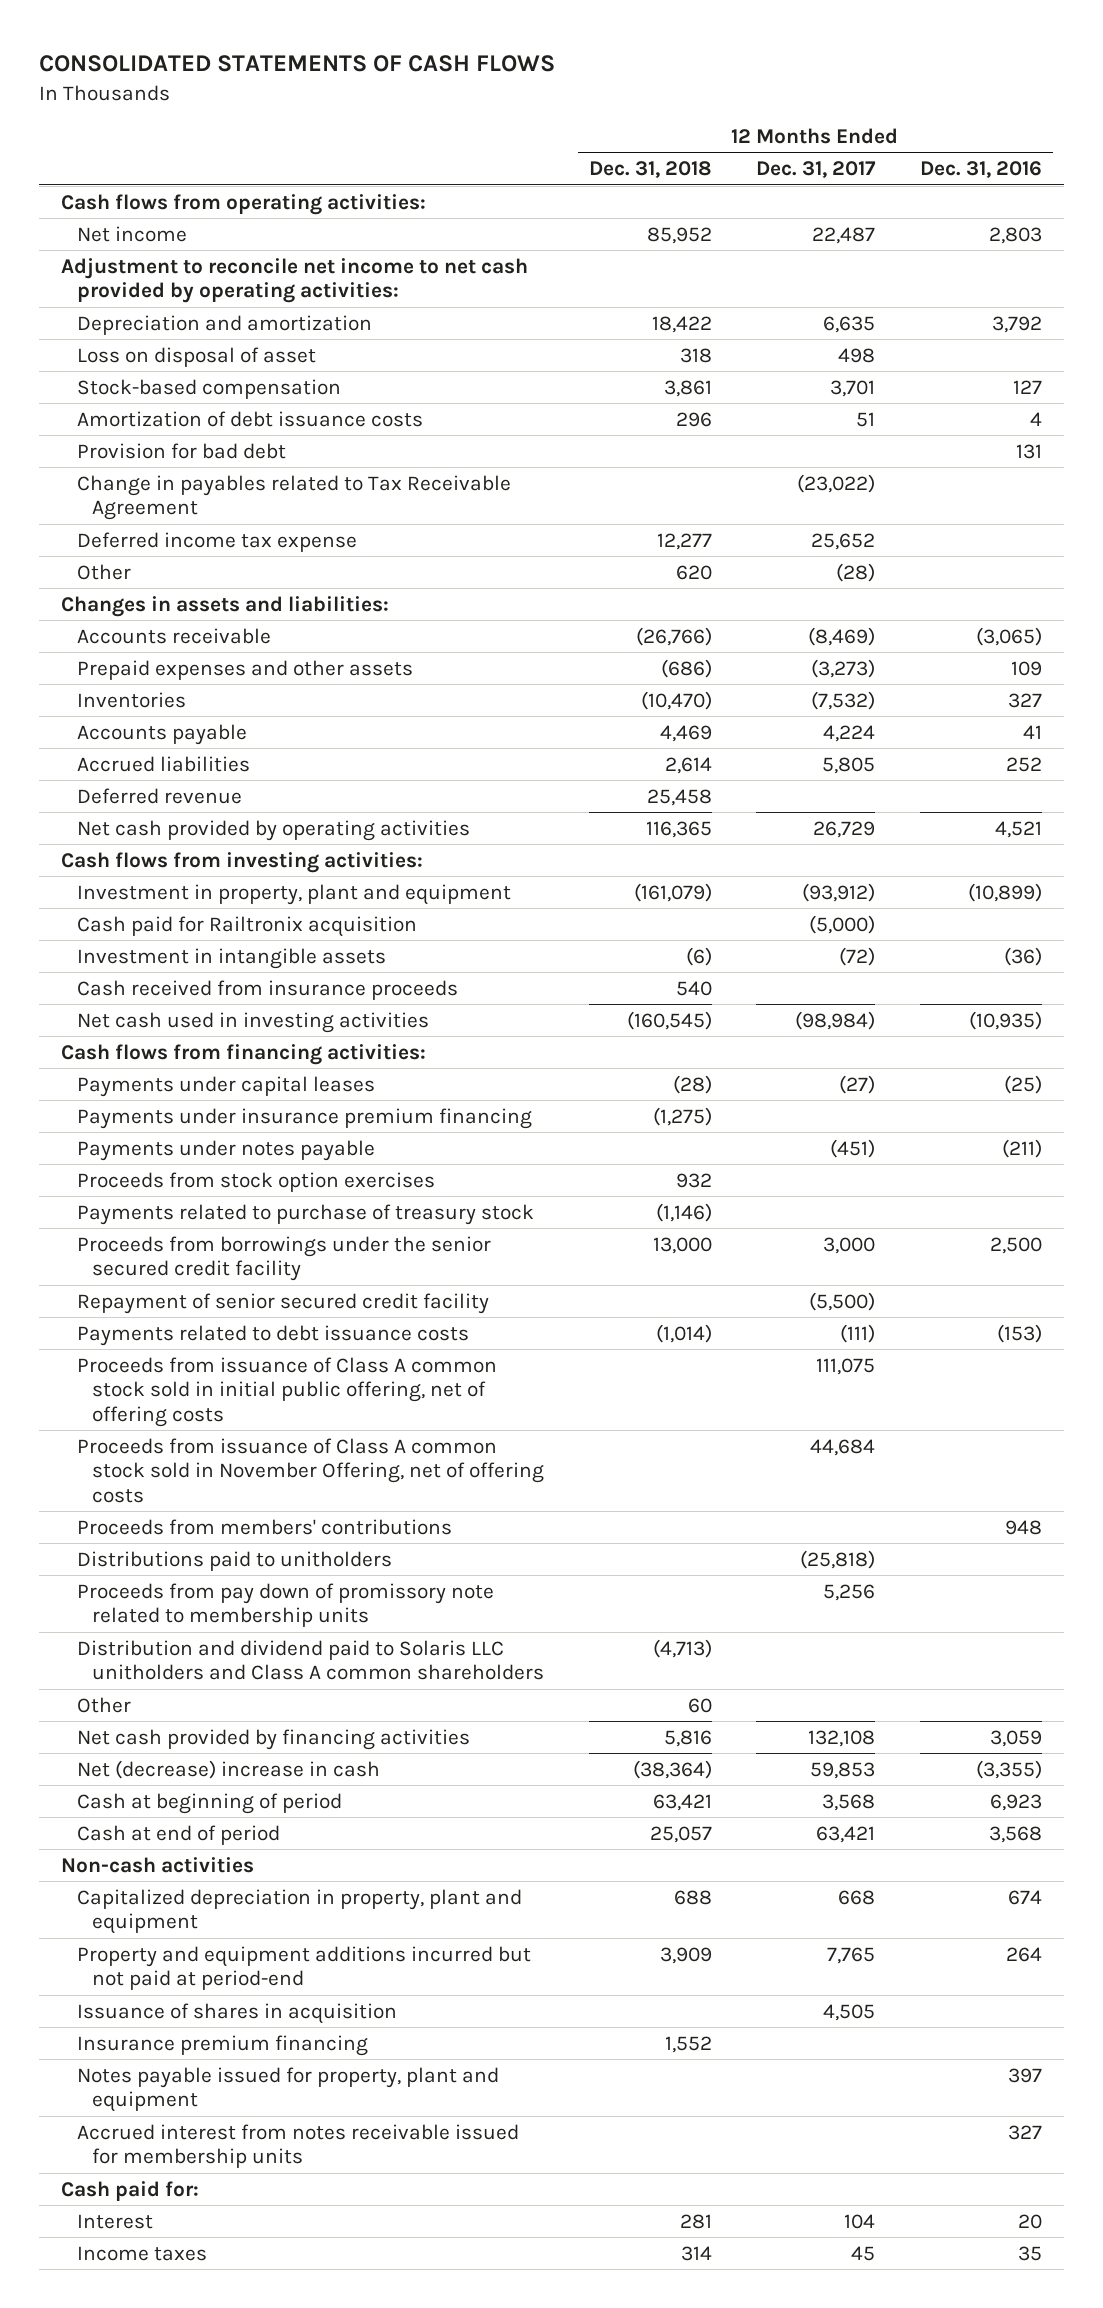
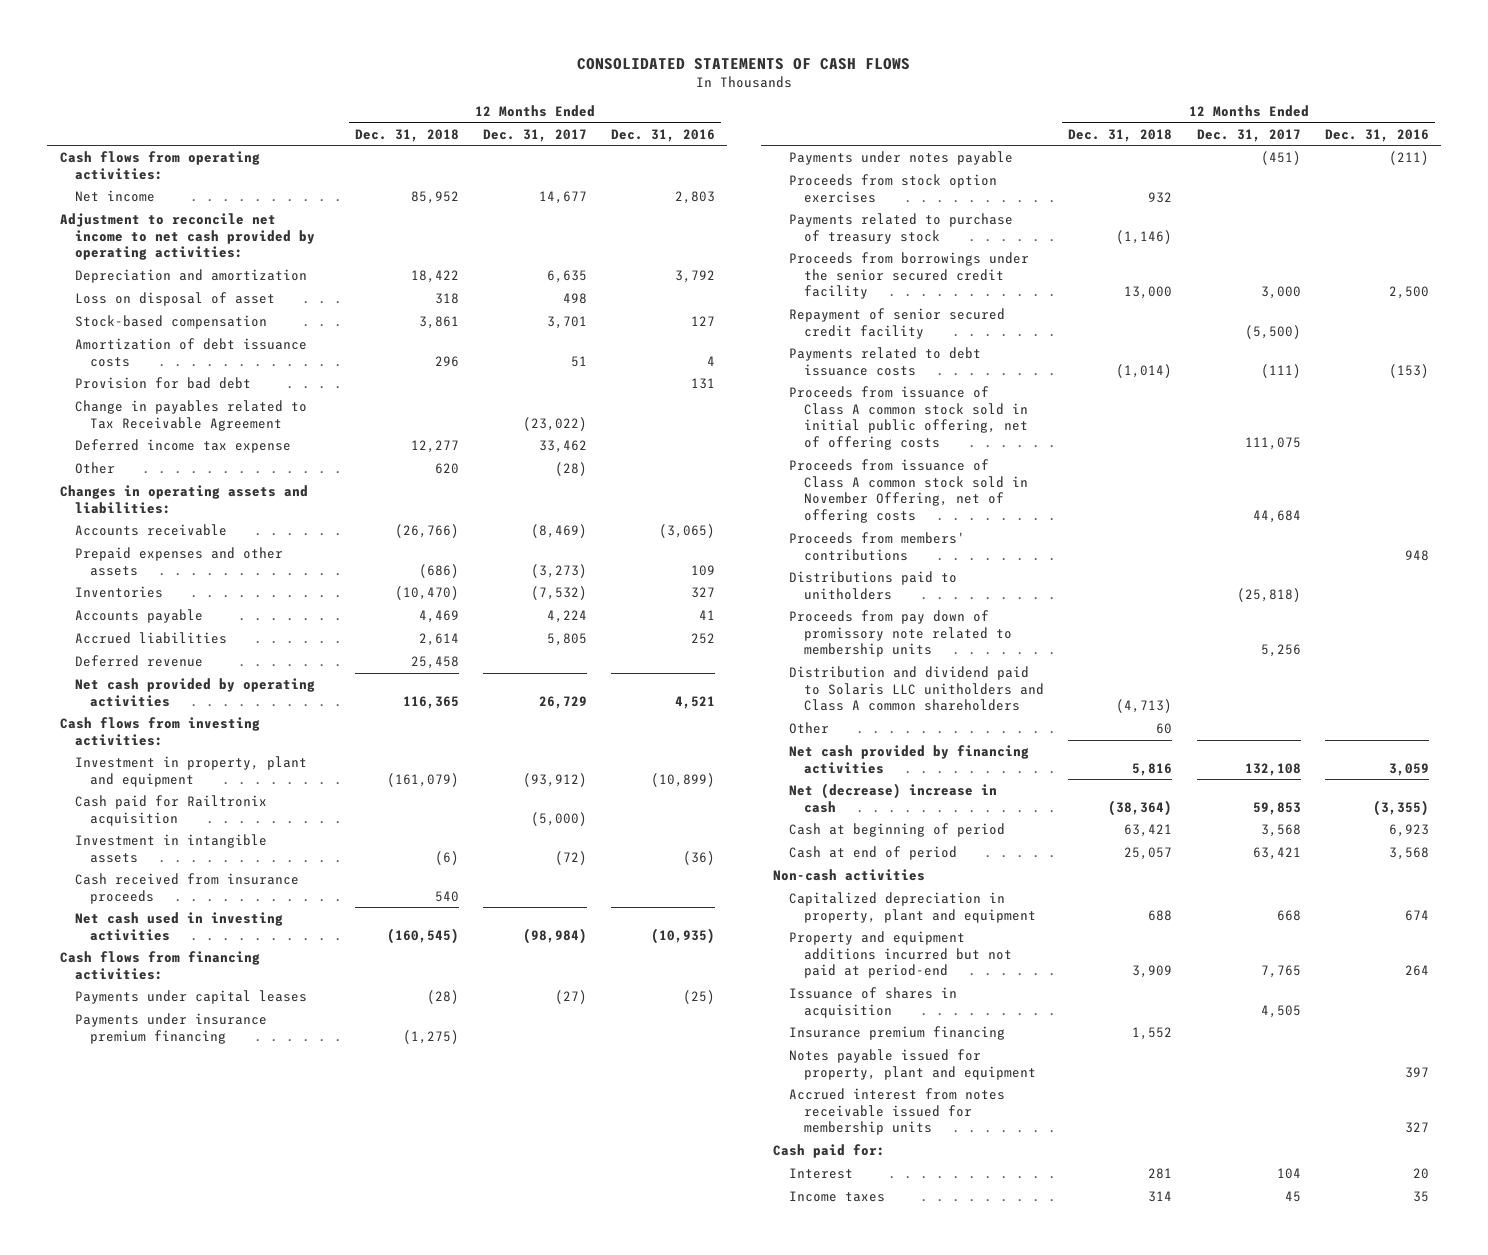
- Net income | 85,952 | 22,487 | 2,803
+ Net income | 85,952 | 14,677 | 2,803
- Deferred income tax expense | 12,277 | 25,652 |
+ Deferred income tax expense | 12,277 | 33,462 |
- Changes in assets and liabilities:
+ Changes in operating assets and liabilities:

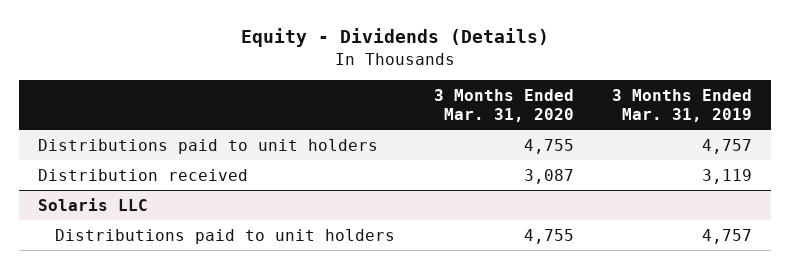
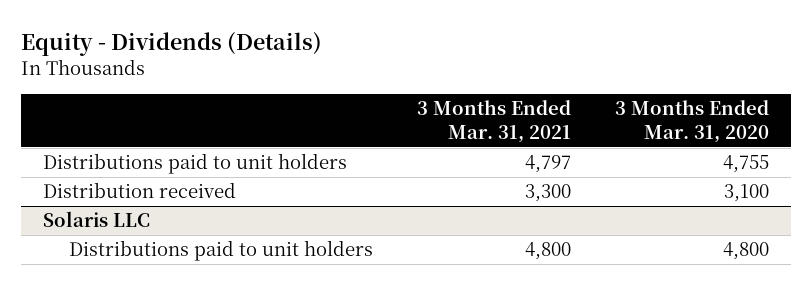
- | 3 Months Ended Mar. 31, 2020 | 3 Months Ended Mar. 31, 2019
+ | 3 Months Ended Mar. 31, 2021 | 3 Months Ended Mar. 31, 2020
- Distribution received | 3,087 | 3,119
+ Distribution received | 3,300 | 3,100
@ Solaris LLC
- Distributions paid to unit holders | 4,755 | 4,757
+ Distributions paid to unit holders | 4,800 | 4,800

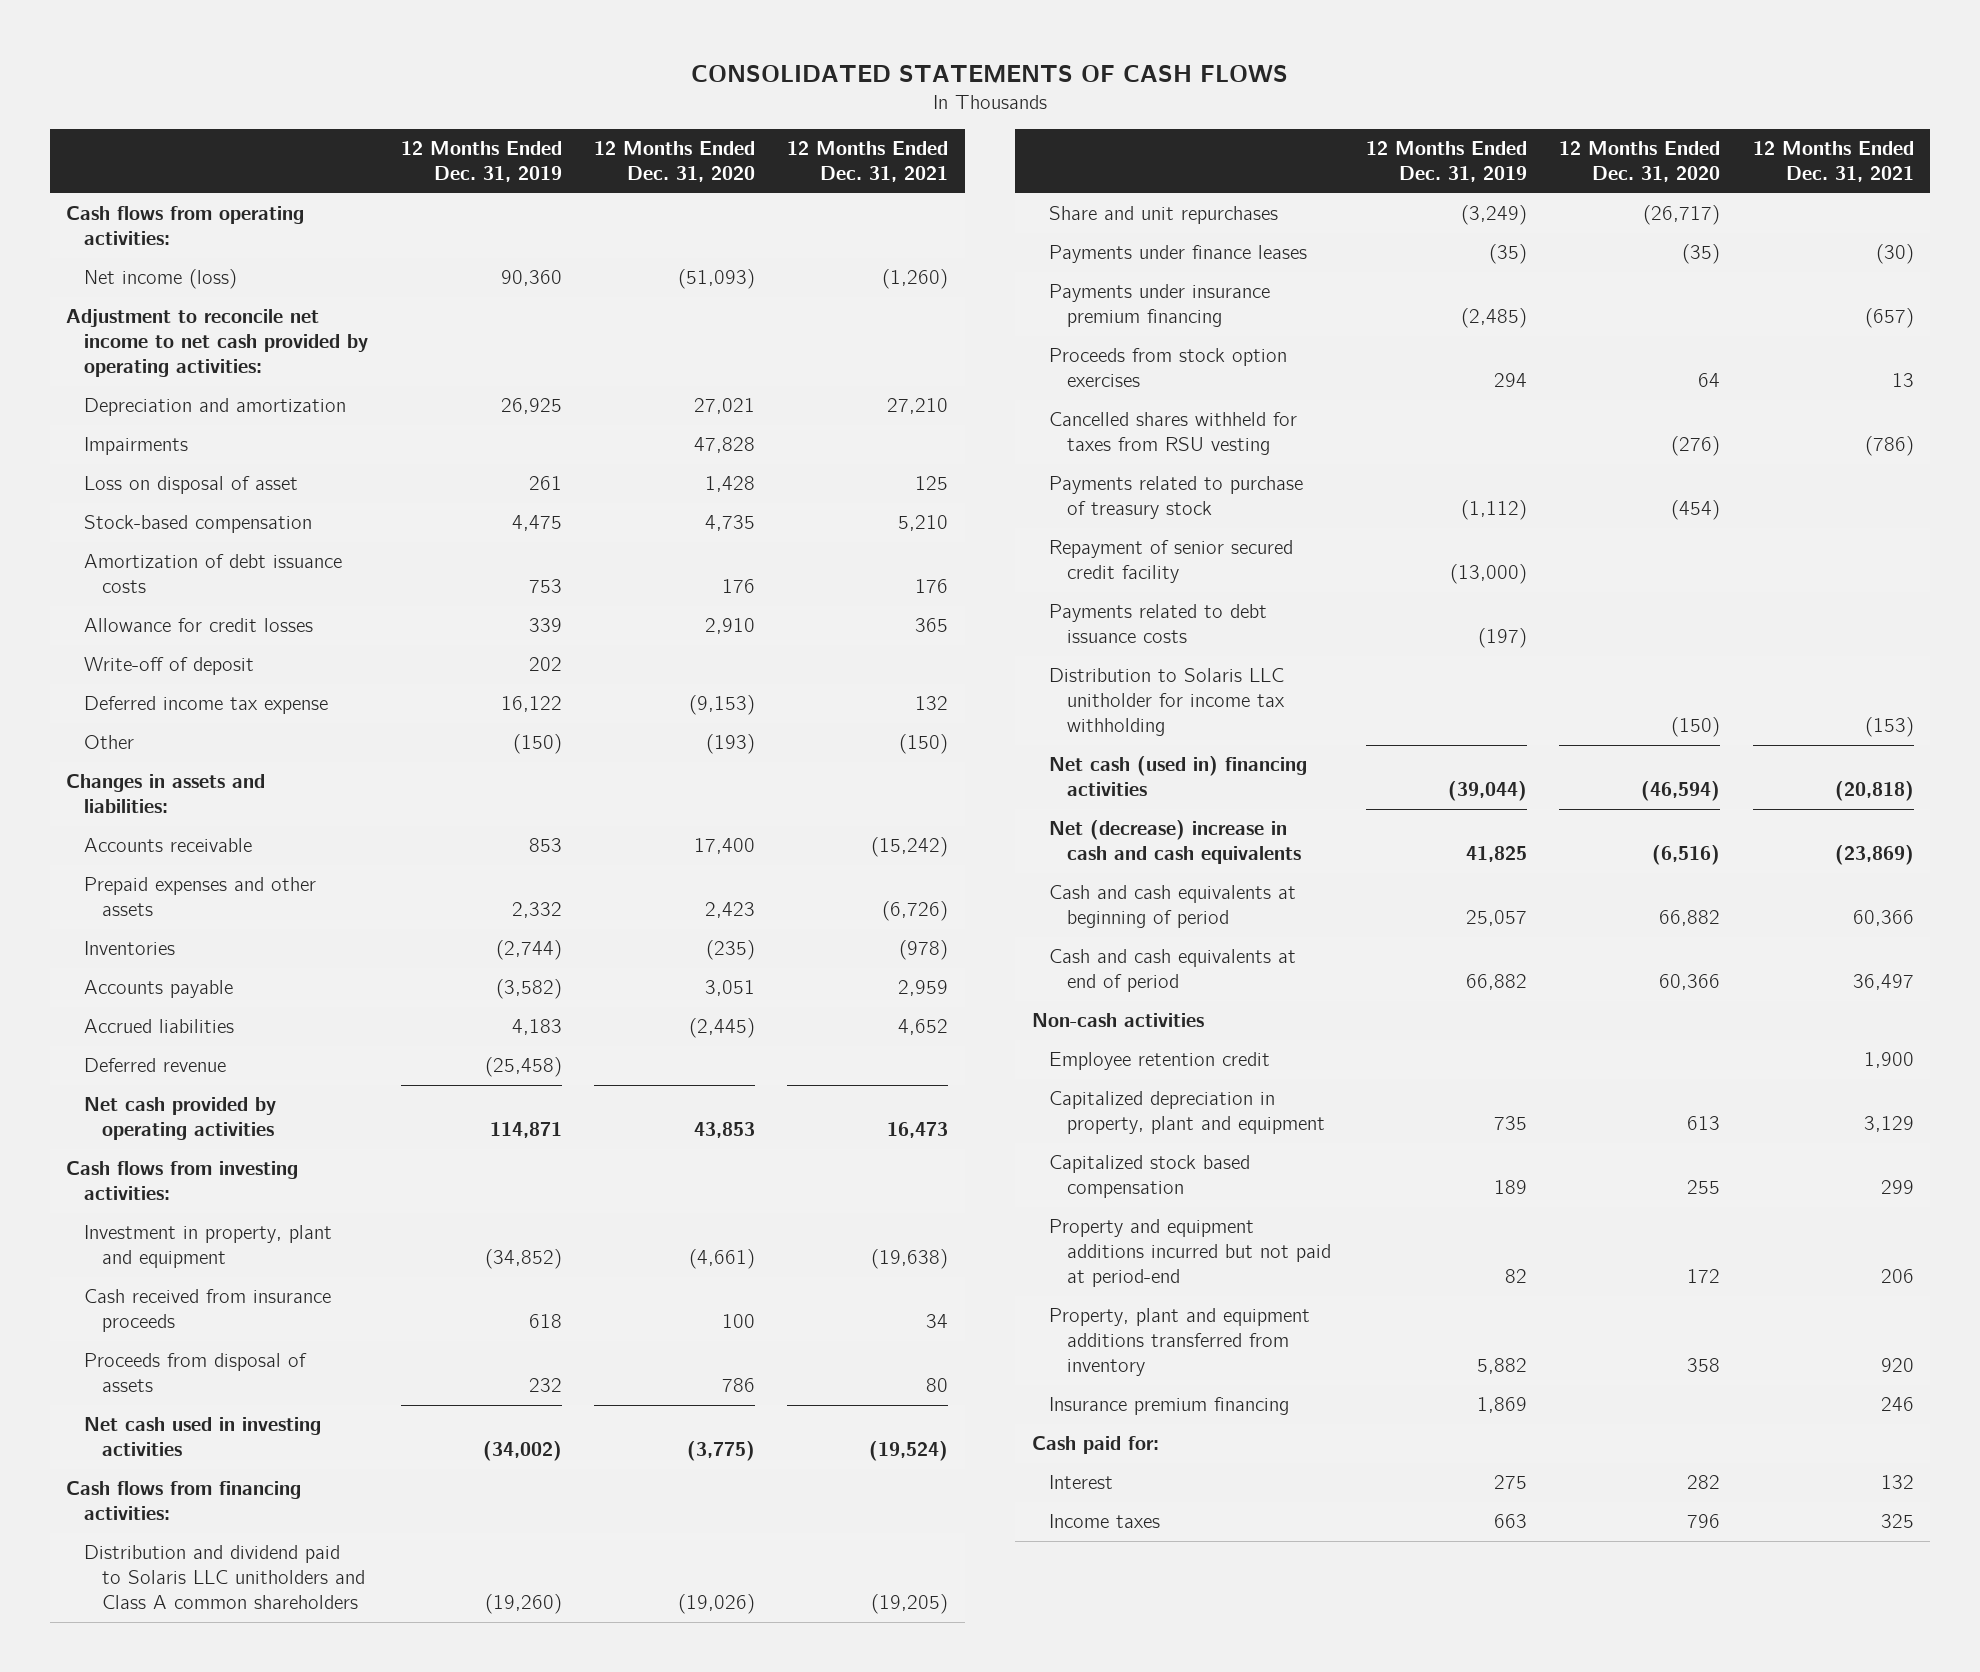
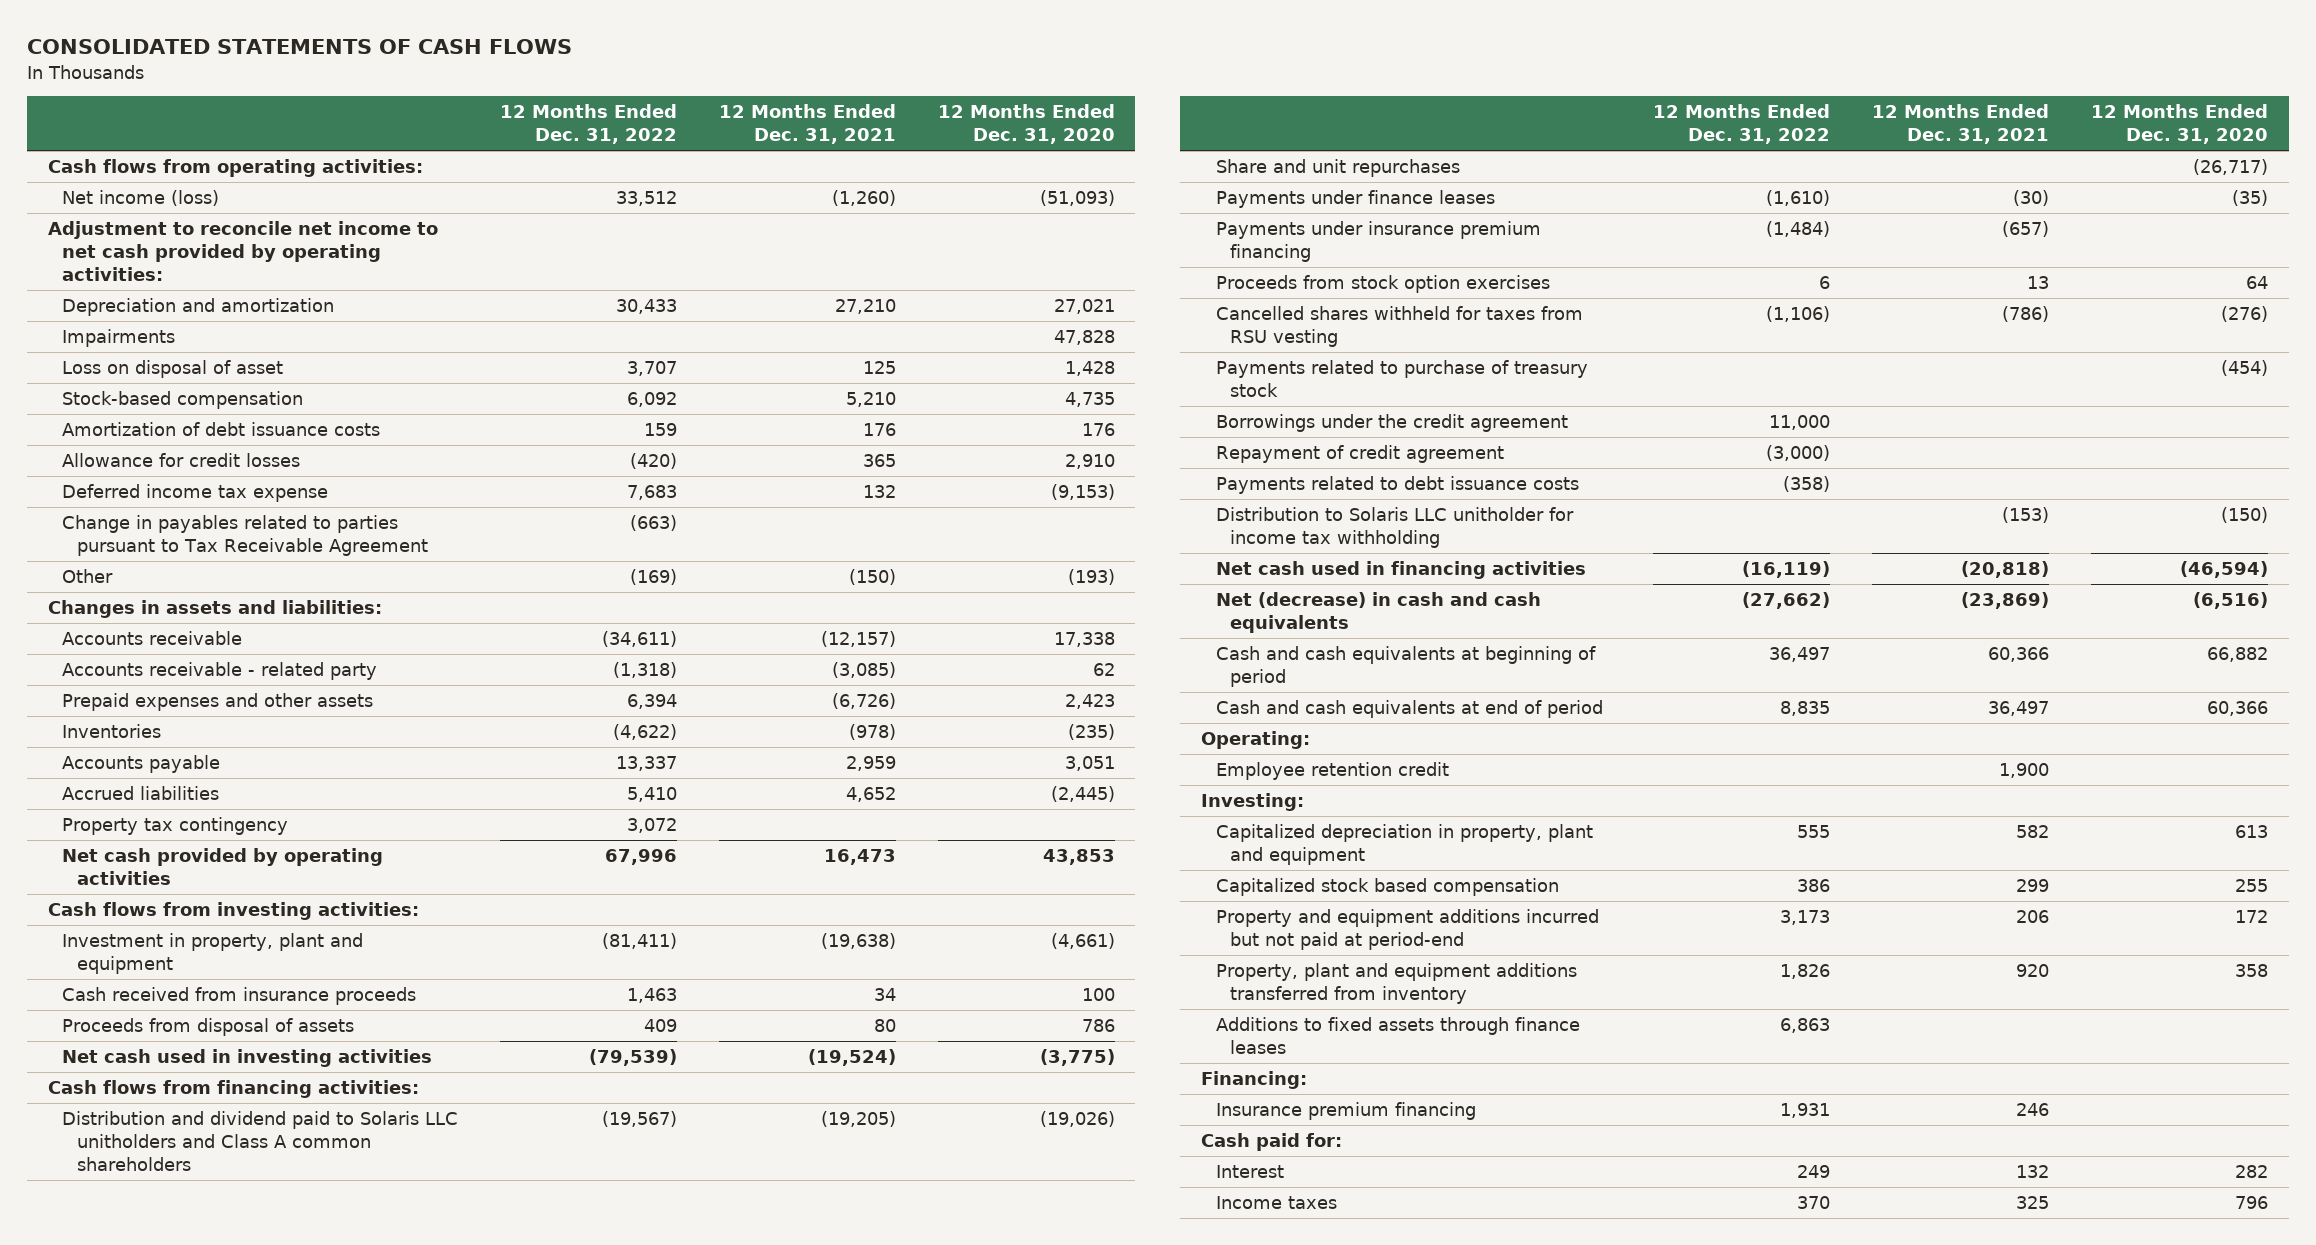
- | 12 Months Ended Dec. 31, 2019 | 12 Months Ended Dec. 31, 2020 | 12 Months Ended Dec. 31, 2021
+ | 12 Months Ended Dec. 31, 2022 | 12 Months Ended Dec. 31, 2021 | 12 Months Ended Dec. 31, 2020
- Write-off of deposit | 202 | |
+ Change in payables related to parties pursuant to Tax Receivable Agreement | (663) | |
- Accounts receivable | 853 | 17,400 | (15,242)
+ Accounts receivable | (34,611) | (12,157) | 17,338
+ Accounts receivable - related party | (1,318) | (3,085) | 62
- Deferred revenue | (25,458) | |
+ Property tax contingency | 3,072 | |
- Repayment of senior secured credit facility | (13,000) | |
+ Borrowings under the credit agreement | 11,000 | |
+ Repayment of credit agreement | (3,000) | |
- Net cash (used in) financing activities | (39,044) | (46,594) | (20,818)
- Net (decrease) increase in cash and cash equivalents | 41,825 | (6,516) | (23,869)
+ Net cash used in financing activities | (16,119) | (20,818) | (46,594)
+ Net (decrease) in cash and cash equivalents | (27,662) | (23,869) | (6,516)
- Non-cash activities
+ Operating:
- Capitalized depreciation in property, plant and equipment | 735 | 613 | 3,129
+ Investing:
+ Capitalized depreciation in property, plant and equipment | 555 | 582 | 613
+ Additions to fixed assets through finance leases | 6,863 | |
+ Financing:

